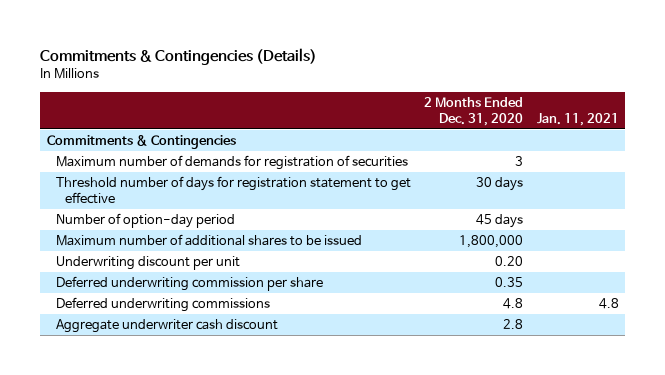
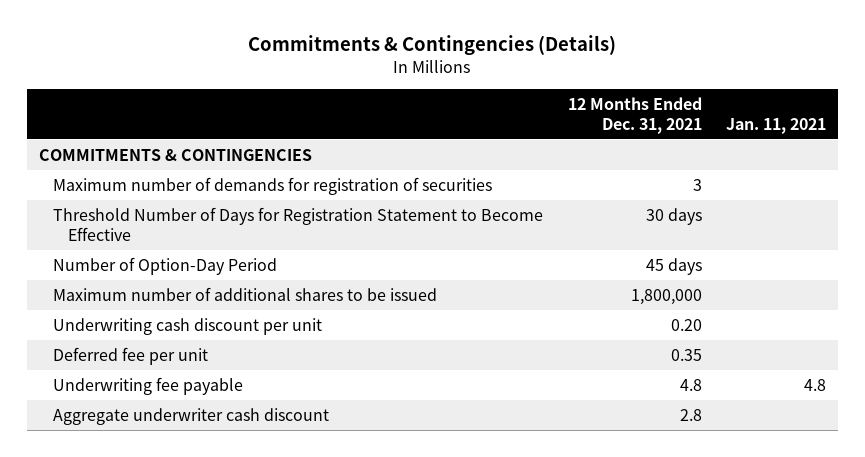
- | 2 Months Ended Dec. 31, 2020 | Jan. 11, 2021
+ | 12 Months Ended Dec. 31, 2021 | Jan. 11, 2021
- Commitments & Contingencies
+ COMMITMENTS & CONTINGENCIES
- Threshold number of days for registration statement to get effective | 30 days |
- Number of option-day period | 45 days |
+ Threshold Number of Days for Registration Statement to Become Effective | 30 days |
+ Number of Option-Day Period | 45 days |
- Underwriting discount per unit | 0.20 |
- Deferred underwriting commission per share | 0.35 |
- Deferred underwriting commissions | 4.8 | 4.8
+ Underwriting cash discount per unit | 0.20 |
+ Deferred fee per unit | 0.35 |
+ Underwriting fee payable | 4.8 | 4.8

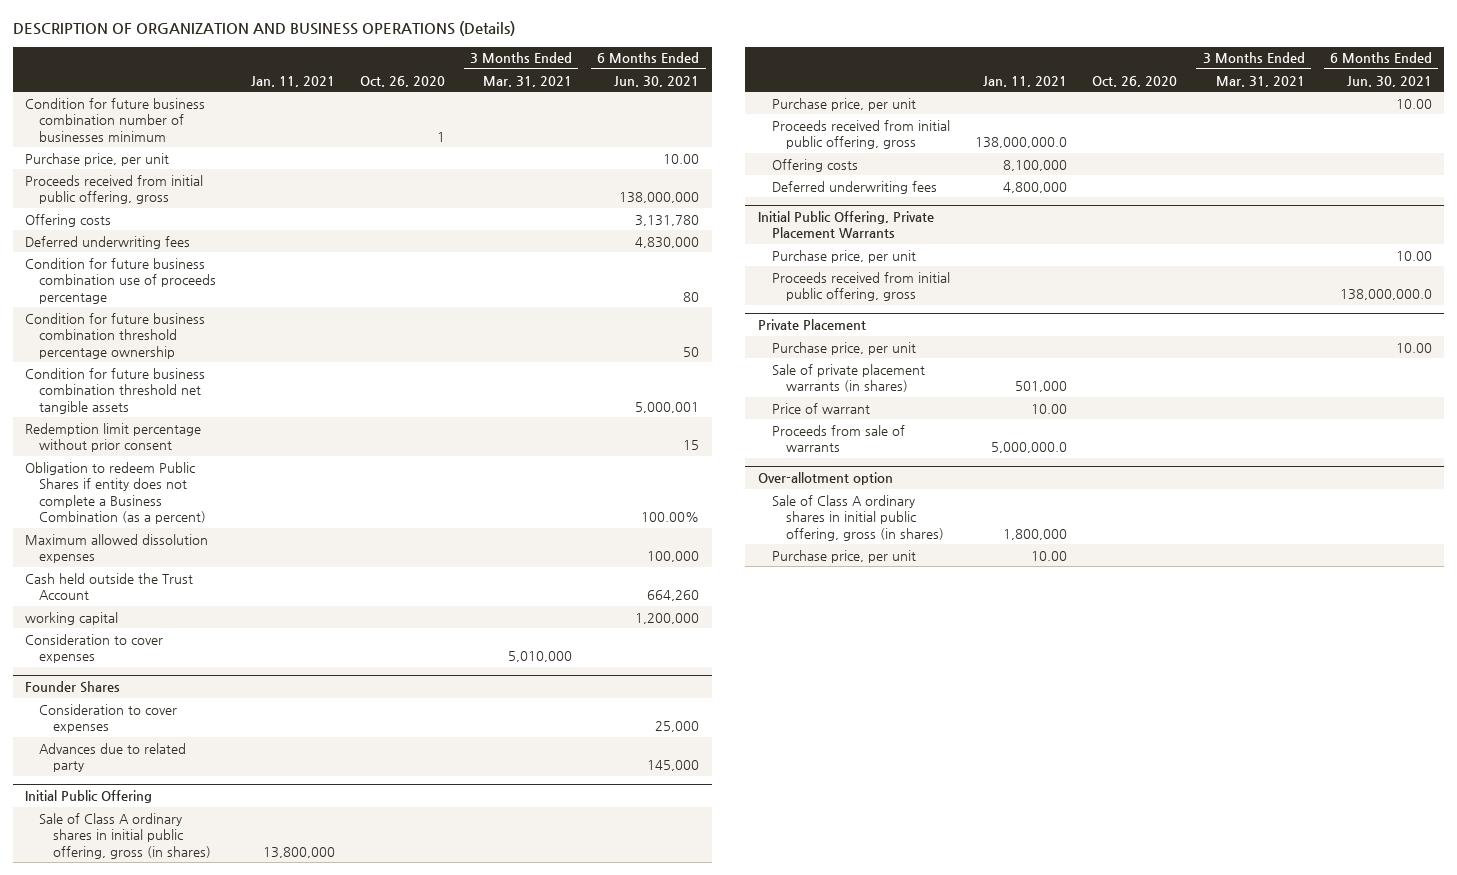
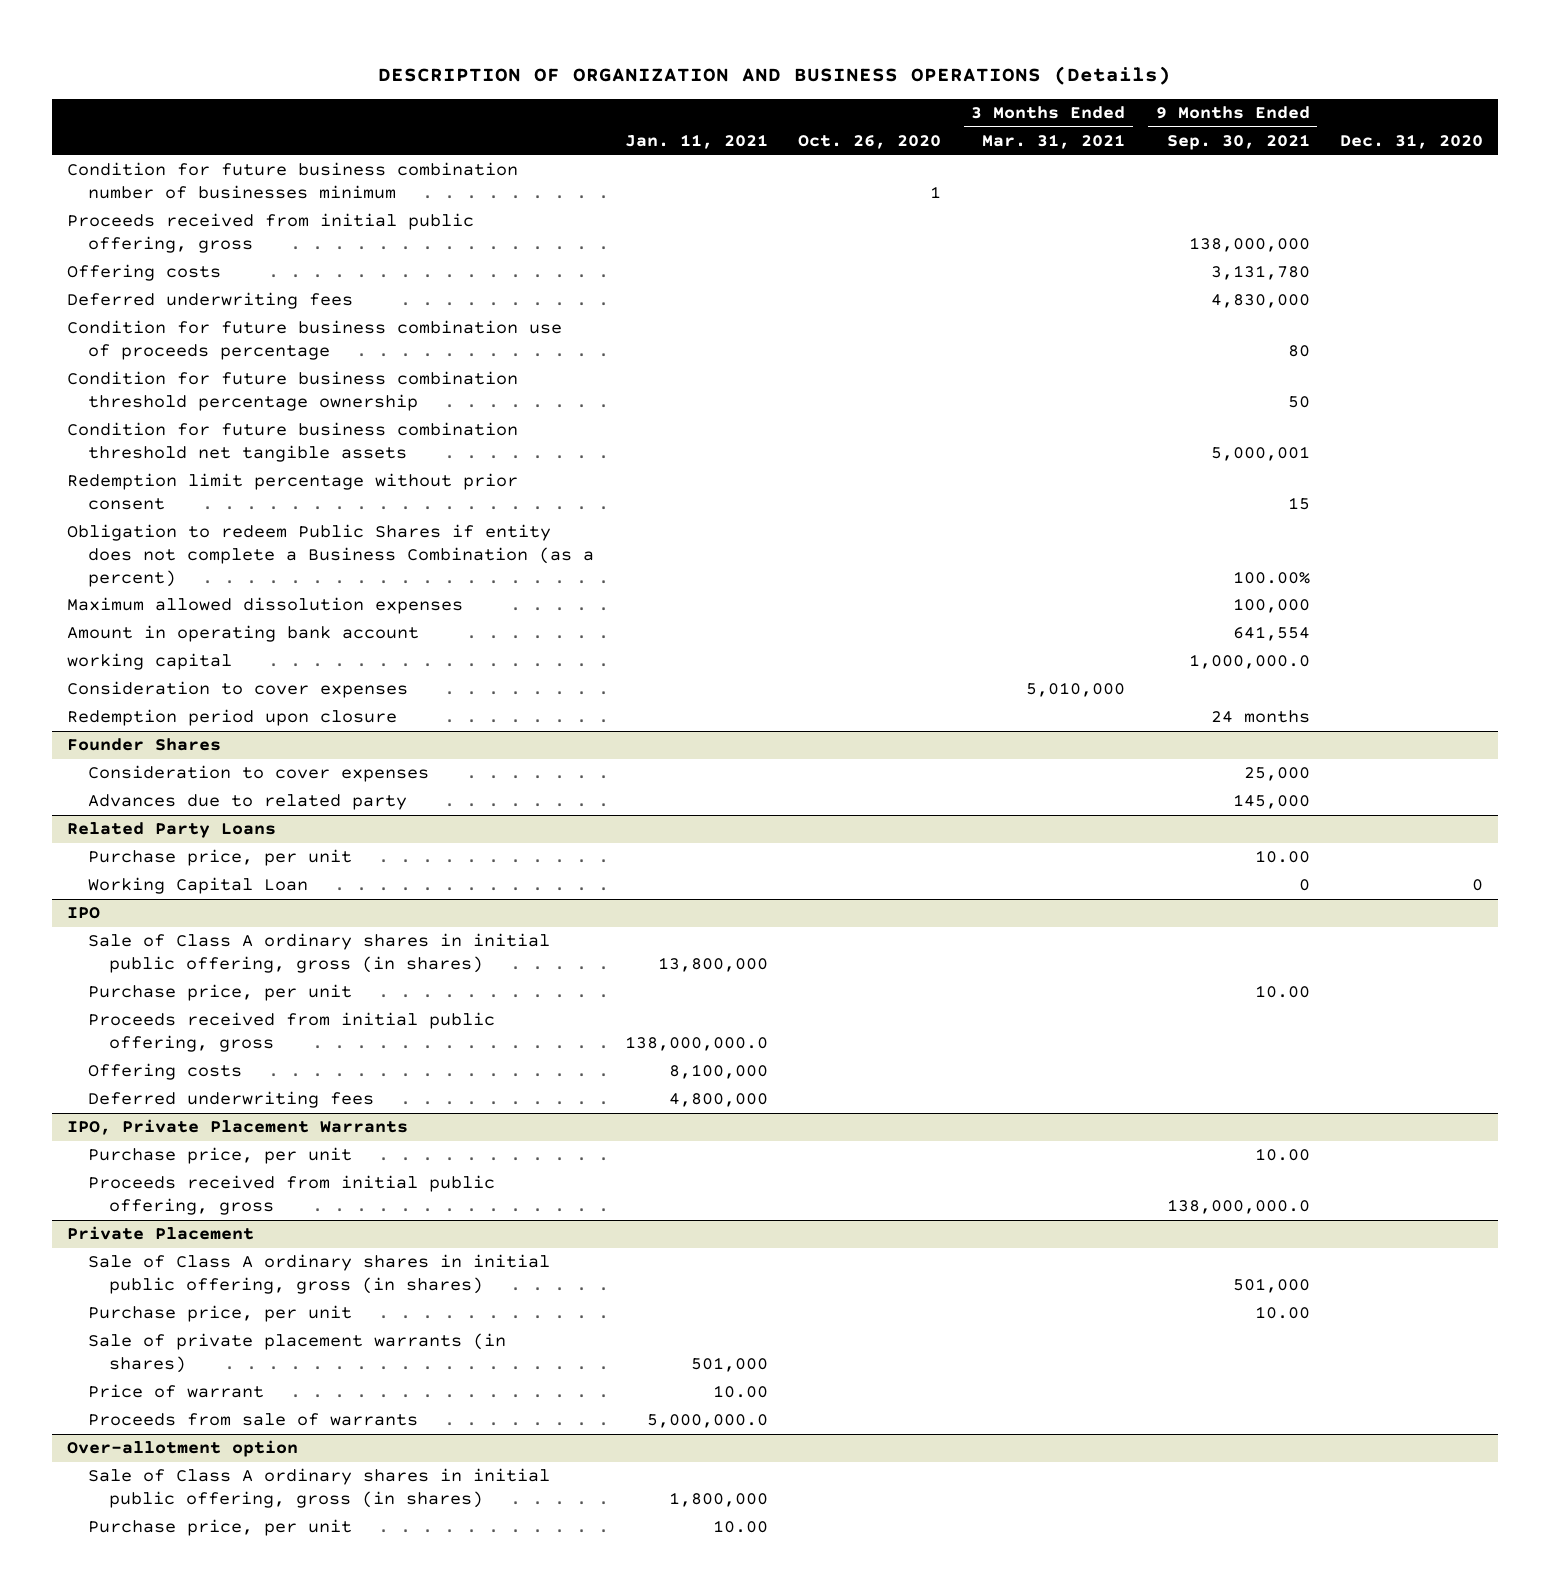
- | Jan. 11, 2021 | Oct. 26, 2020 | 3 Months Ended Mar. 31, 2021 | 6 Months Ended Jun. 30, 2021
+ | Jan. 11, 2021 | Oct. 26, 2020 | 3 Months Ended Mar. 31, 2021 | 9 Months Ended Sep. 30, 2021 | Dec. 31, 2020
- Purchase price, per unit | | | | 10.00
- Cash held outside the Trust Account | | | | 664,260
+ Amount in operating bank account | | | | 641,554 |
+ Redemption period upon closure | | | | 24 months |
- Initial Public Offering
+ Related Party Loans
+ Purchase price, per unit | | | | 10.00 |
+ Working Capital Loan | | | | 0 | 0
+ IPO
- Initial Public Offering, Private Placement Warrants
- Purchase price, per unit | | | | 10.00
- Proceeds received from initial public offering, gross | | | | 138,000,000.0
+ IPO, Private Placement Warrants
+ Purchase price, per unit | | | | 10.00 |
+ Proceeds received from initial public offering, gross | | | | 138,000,000.0 |
@ Private Placement
+ Sale of Class A ordinary shares in initial public offering, gross (in shares) | | | | 501,000 |

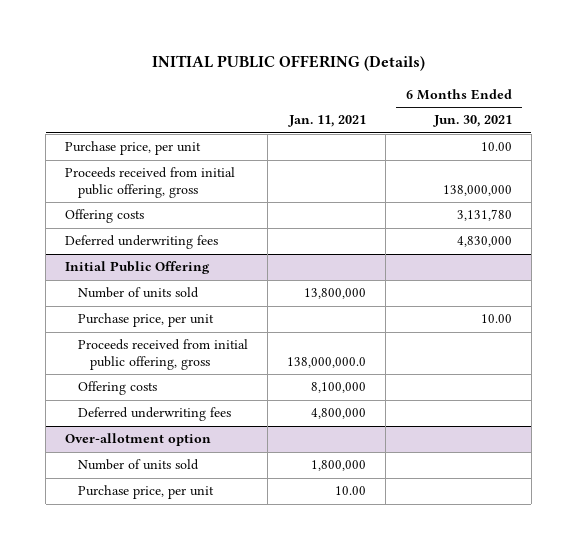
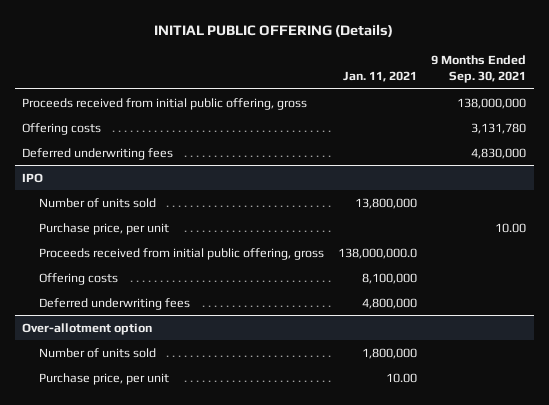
- | Jan. 11, 2021 | 6 Months Ended Jun. 30, 2021
+ | Jan. 11, 2021 | 9 Months Ended Sep. 30, 2021
- Purchase price, per unit | | 10.00
- Initial Public Offering
+ IPO

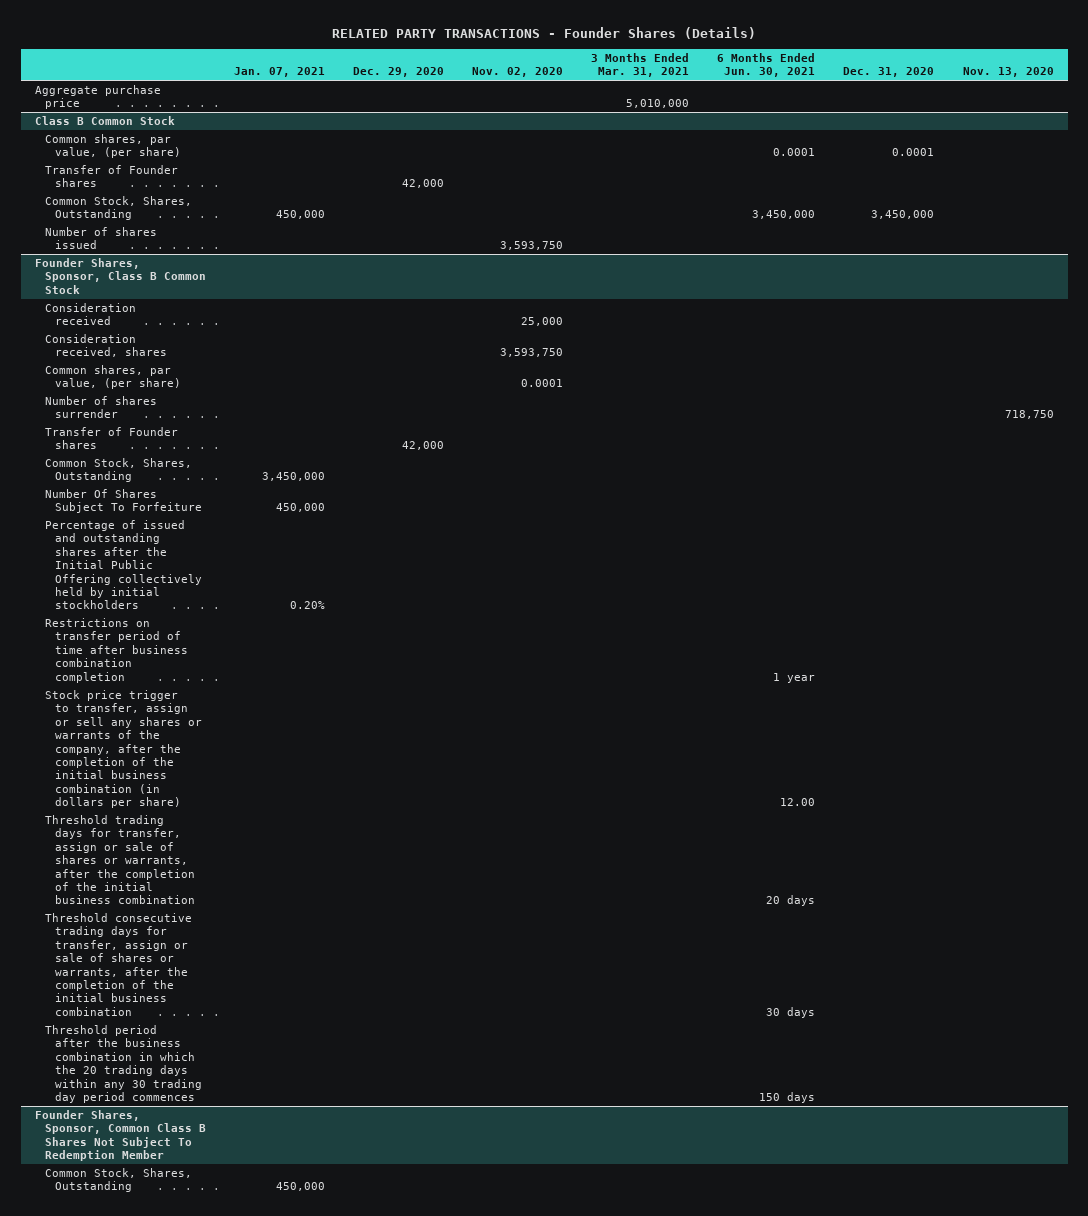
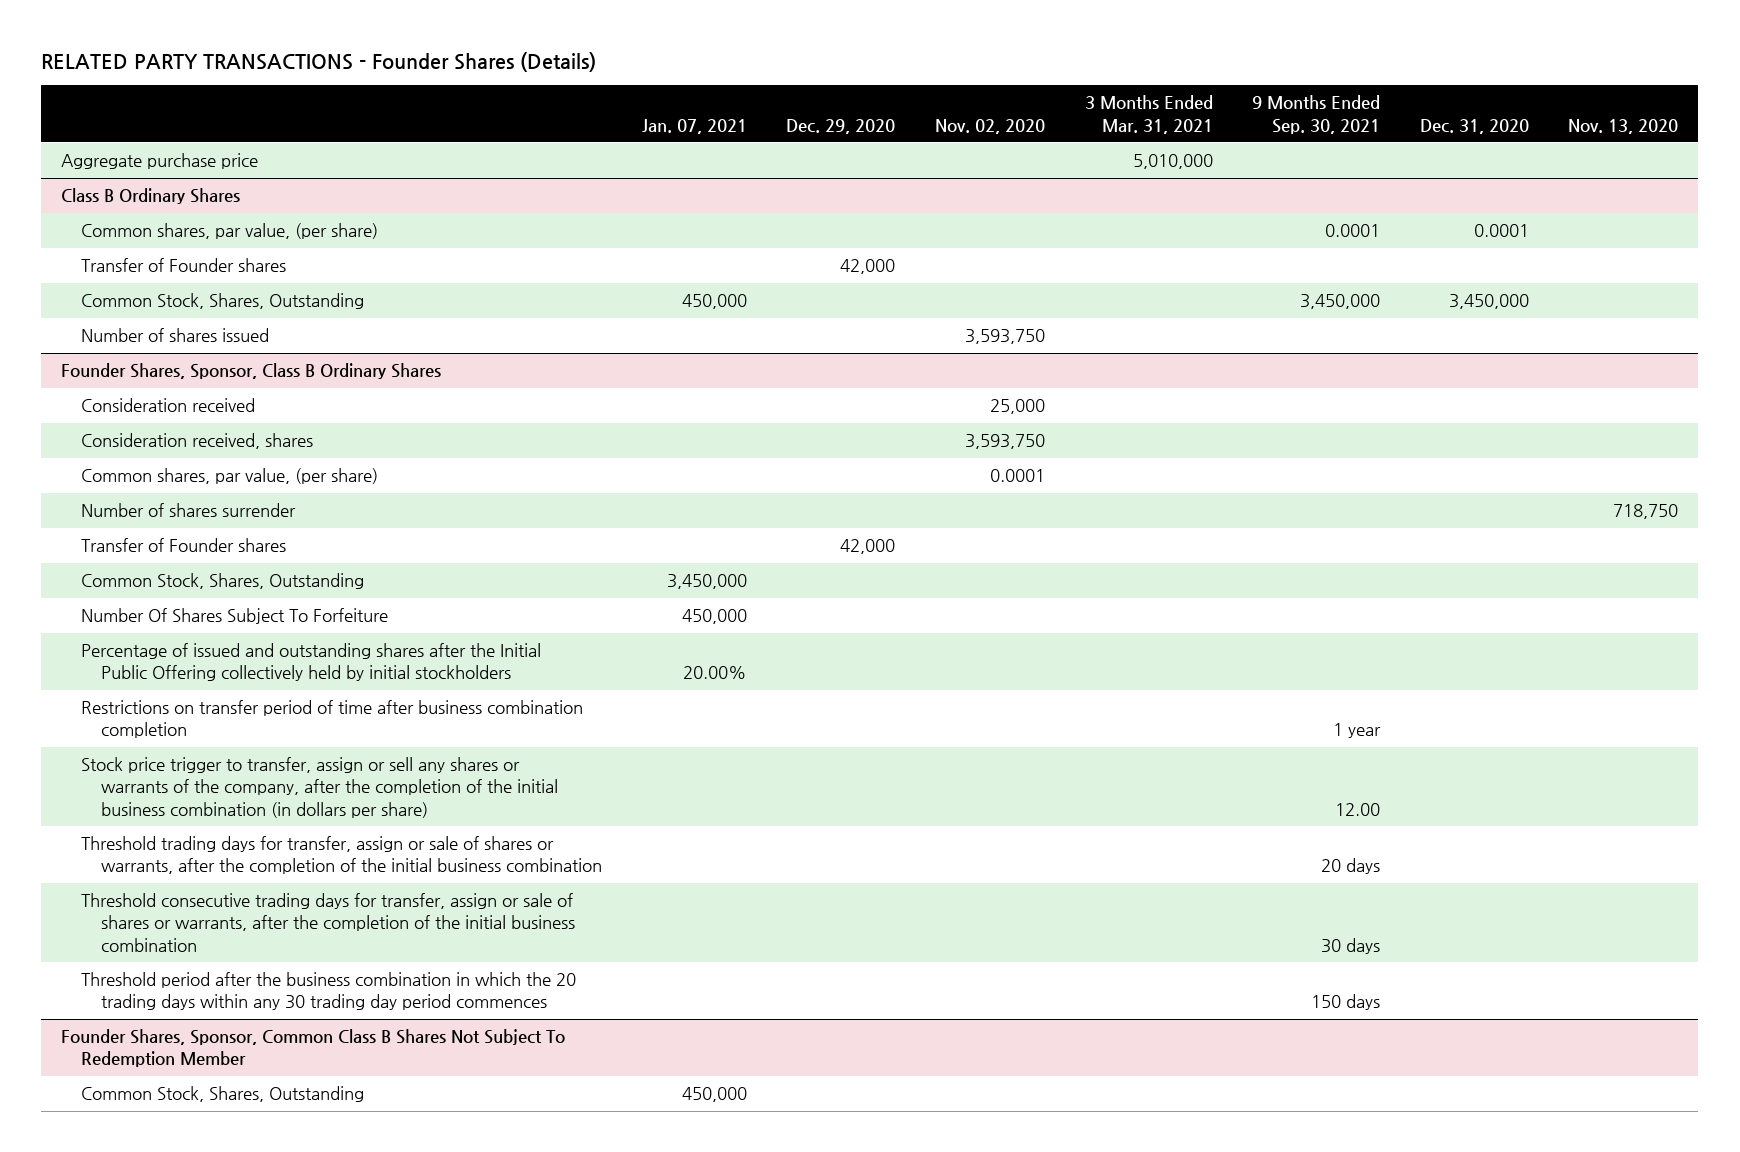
- | Jan. 07, 2021 | Dec. 29, 2020 | Nov. 02, 2020 | 3 Months Ended Mar. 31, 2021 | 6 Months Ended Jun. 30, 2021 | Dec. 31, 2020 | Nov. 13, 2020
+ | Jan. 07, 2021 | Dec. 29, 2020 | Nov. 02, 2020 | 3 Months Ended Mar. 31, 2021 | 9 Months Ended Sep. 30, 2021 | Dec. 31, 2020 | Nov. 13, 2020
- Class B Common Stock
+ Class B Ordinary Shares
- Founder Shares, Sponsor, Class B Common Stock
+ Founder Shares, Sponsor, Class B Ordinary Shares
- Percentage of issued and outstanding shares after the Initial Public Offering collectively held by initial stockholders | 0.20% | | | | | |
+ Percentage of issued and outstanding shares after the Initial Public Offering collectively held by initial stockholders | 20.00% | | | | | |

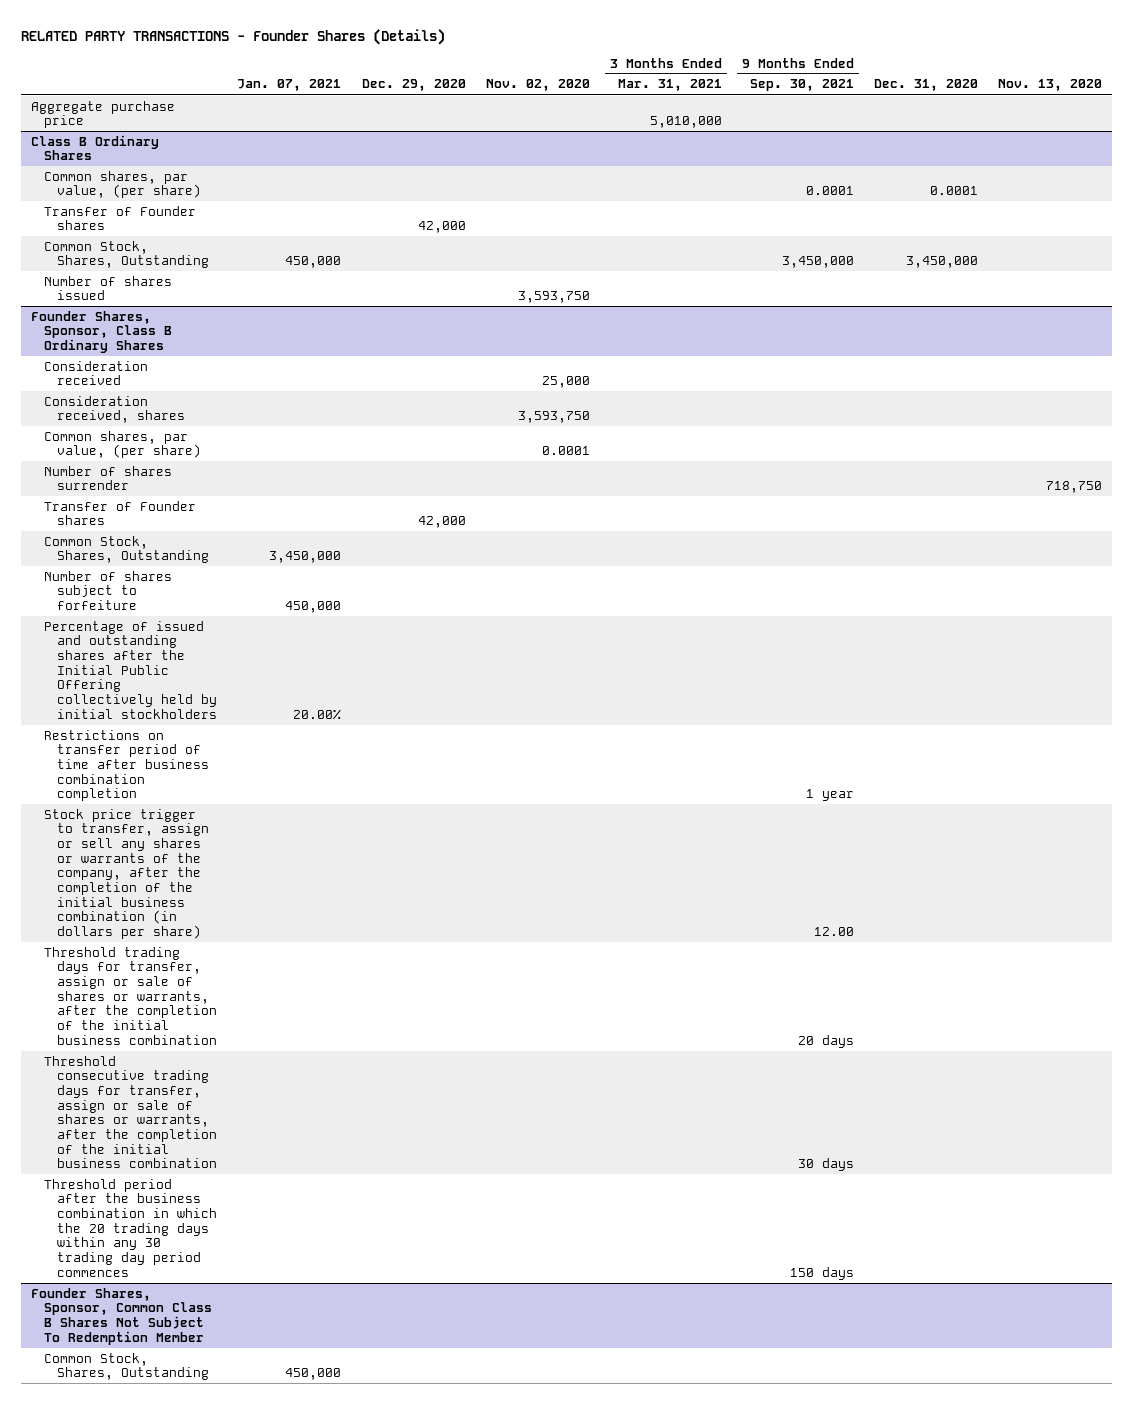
@ Founder Shares, Sponsor, Class B Ordinary Shares
- Number Of Shares Subject To Forfeiture | 450,000 | | | | | |
+ Number of shares subject to forfeiture | 450,000 | | | | | |

